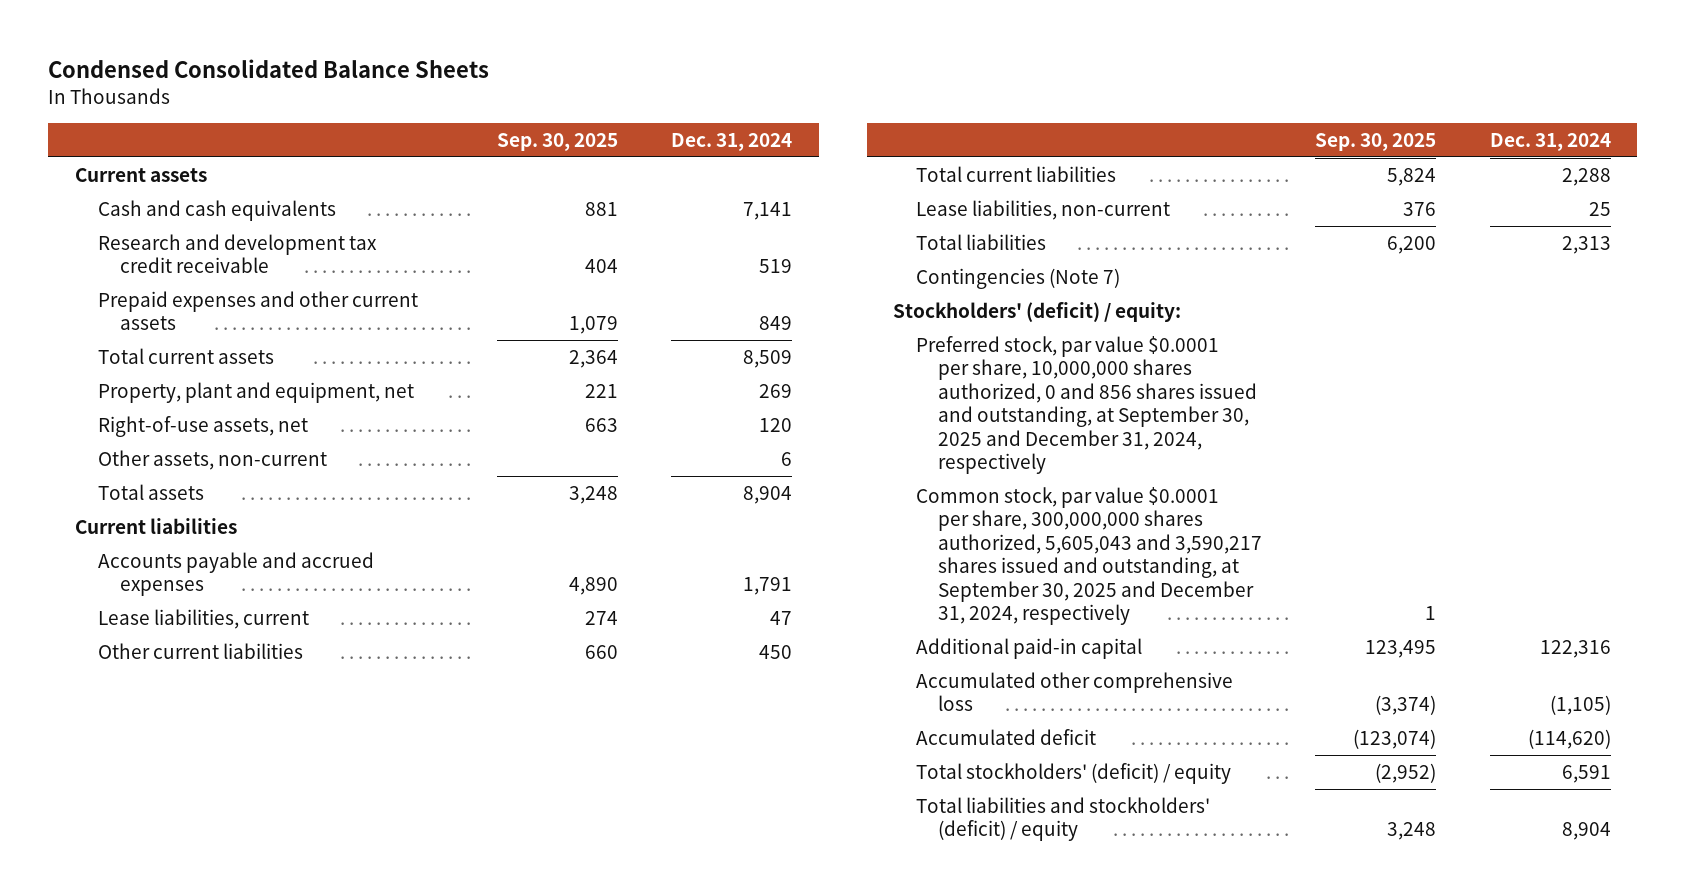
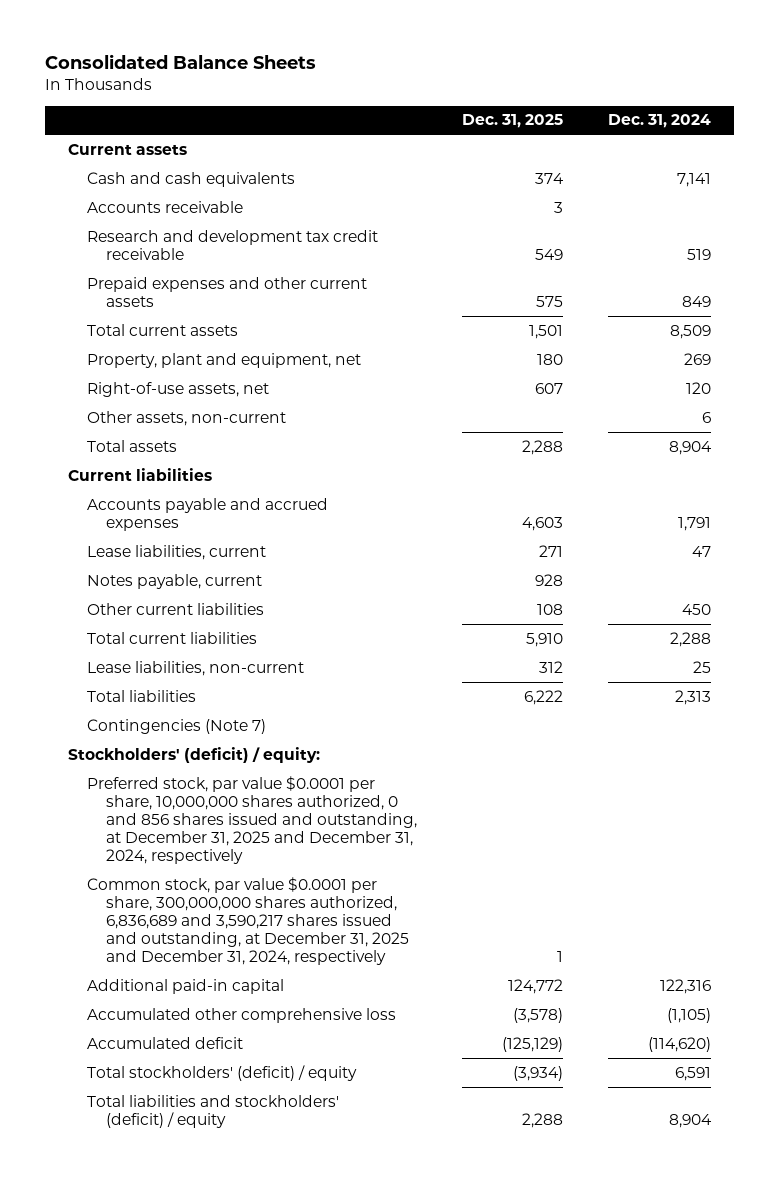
- Condensed Consolidated Balance Sheets
+ Consolidated Balance Sheets
- | Sep. 30, 2025 | Dec. 31, 2024
+ | Dec. 31, 2025 | Dec. 31, 2024
+ Accounts receivable | 3 |
+ Notes payable, current | 928 |
- Preferred stock, par value $0.0001 per share, 10,000,000 shares authorized, 0 and 856 shares issued and outstanding, at September 30, 2025 and December 31, 2024, respectively
- Common stock, par value $0.0001 per share, 300,000,000 shares authorized, 5,605,043 and 3,590,217 shares issued and outstanding, at September 30, 2025 and December 31, 2024, respectively | 1 |
+ Preferred stock, par value $0.0001 per share, 10,000,000 shares authorized, 0 and 856 shares issued and outstanding, at December 31, 2025 and December 31, 2024, respectively
+ Common stock, par value $0.0001 per share, 300,000,000 shares authorized, 6,836,689 and 3,590,217 shares issued and outstanding, at December 31, 2025 and December 31, 2024, respectively | 1 |

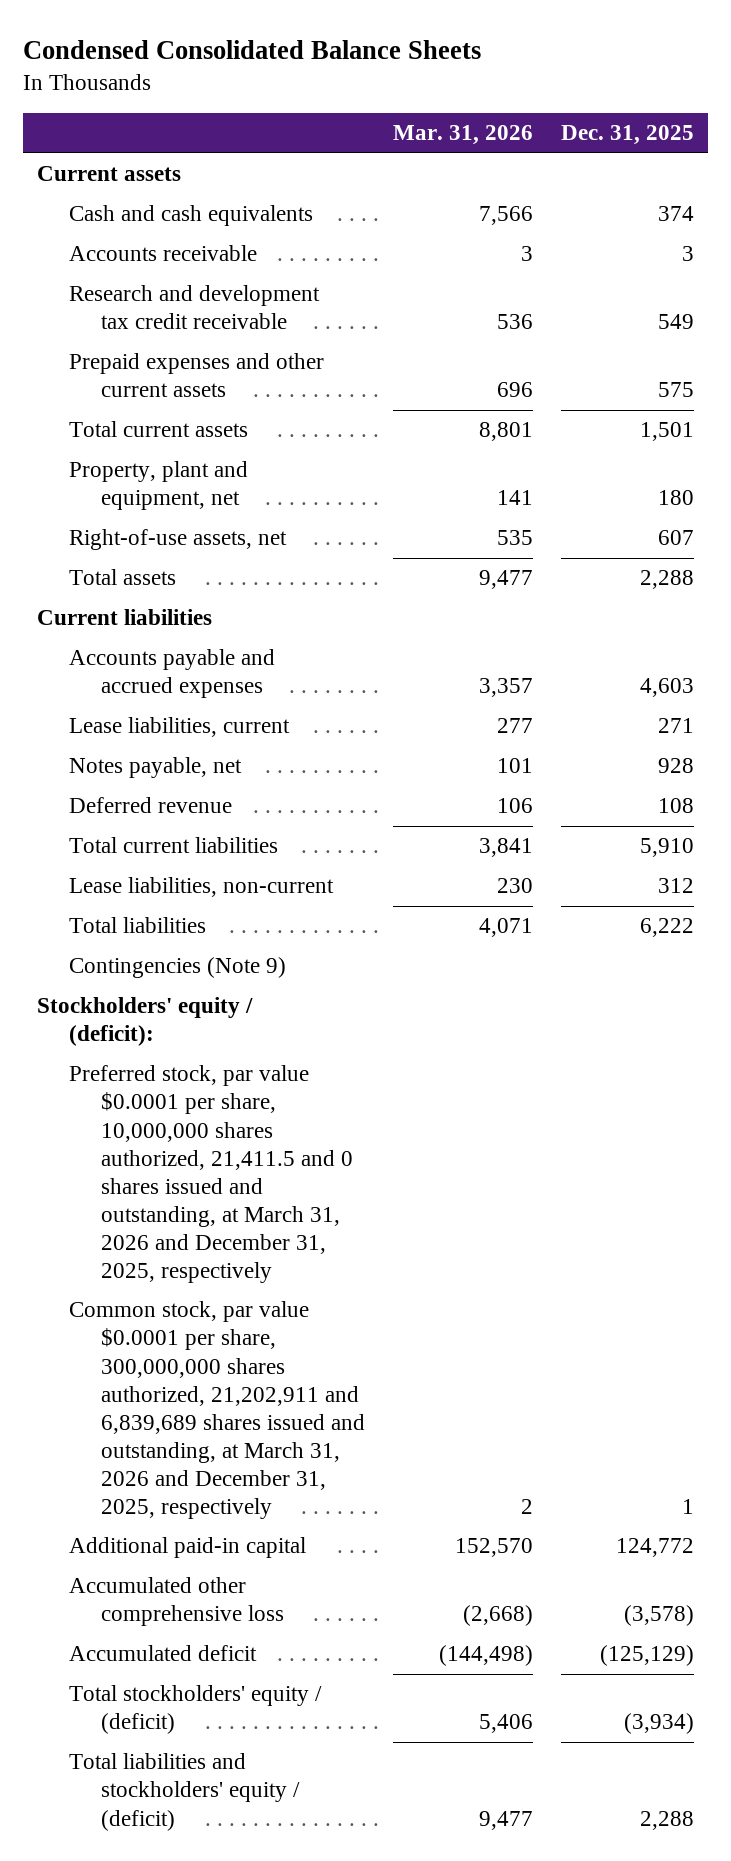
- Consolidated Balance Sheets
+ Condensed Consolidated Balance Sheets
- | Dec. 31, 2025 | Dec. 31, 2024
+ | Mar. 31, 2026 | Dec. 31, 2025
- Other assets, non-current | | 6
- Notes payable, current | 928 |
- Other current liabilities | 108 | 450
+ Notes payable, net | 101 | 928
+ Deferred revenue | 106 | 108
- Contingencies (Note 7)
- Stockholders' (deficit) / equity:
- Preferred stock, par value $0.0001 per share, 10,000,000 shares authorized, 0 and 856 shares issued and outstanding, at December 31, 2025 and December 31, 2024, respectively
- Common stock, par value $0.0001 per share, 300,000,000 shares authorized, 6,836,689 and 3,590,217 shares issued and outstanding, at December 31, 2025 and December 31, 2024, respectively | 1 |
+ Contingencies (Note 9)
+ Stockholders' equity / (deficit):
+ Preferred stock, par value $0.0001 per share, 10,000,000 shares authorized, 21,411.5 and 0 shares issued and outstanding, at March 31, 2026 and December 31, 2025, respectively
+ Common stock, par value $0.0001 per share, 300,000,000 shares authorized, 21,202,911 and 6,839,689 shares issued and outstanding, at March 31, 2026 and December 31, 2025, respectively | 2 | 1
- Total stockholders' (deficit) / equity | (3,934) | 6,591
- Total liabilities and stockholders' (deficit) / equity | 2,288 | 8,904
+ Total stockholders' equity / (deficit) | 5,406 | (3,934)
+ Total liabilities and stockholders' equity / (deficit) | 9,477 | 2,288

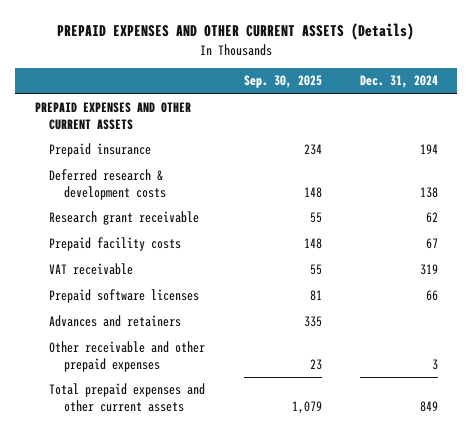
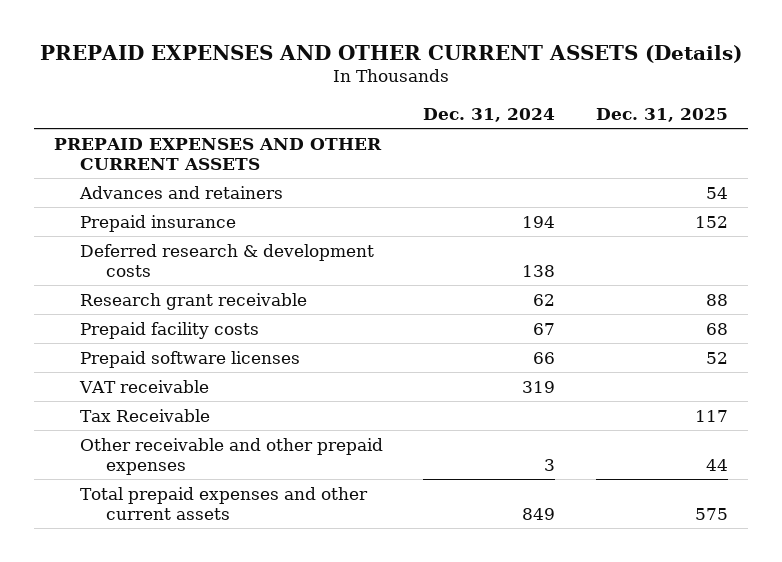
- | Sep. 30, 2025 | Dec. 31, 2024
+ | Dec. 31, 2024 | Dec. 31, 2025
moved up: Advances and retainers | | 54
moved down: VAT receivable | 319 |
+ Tax Receivable | | 117

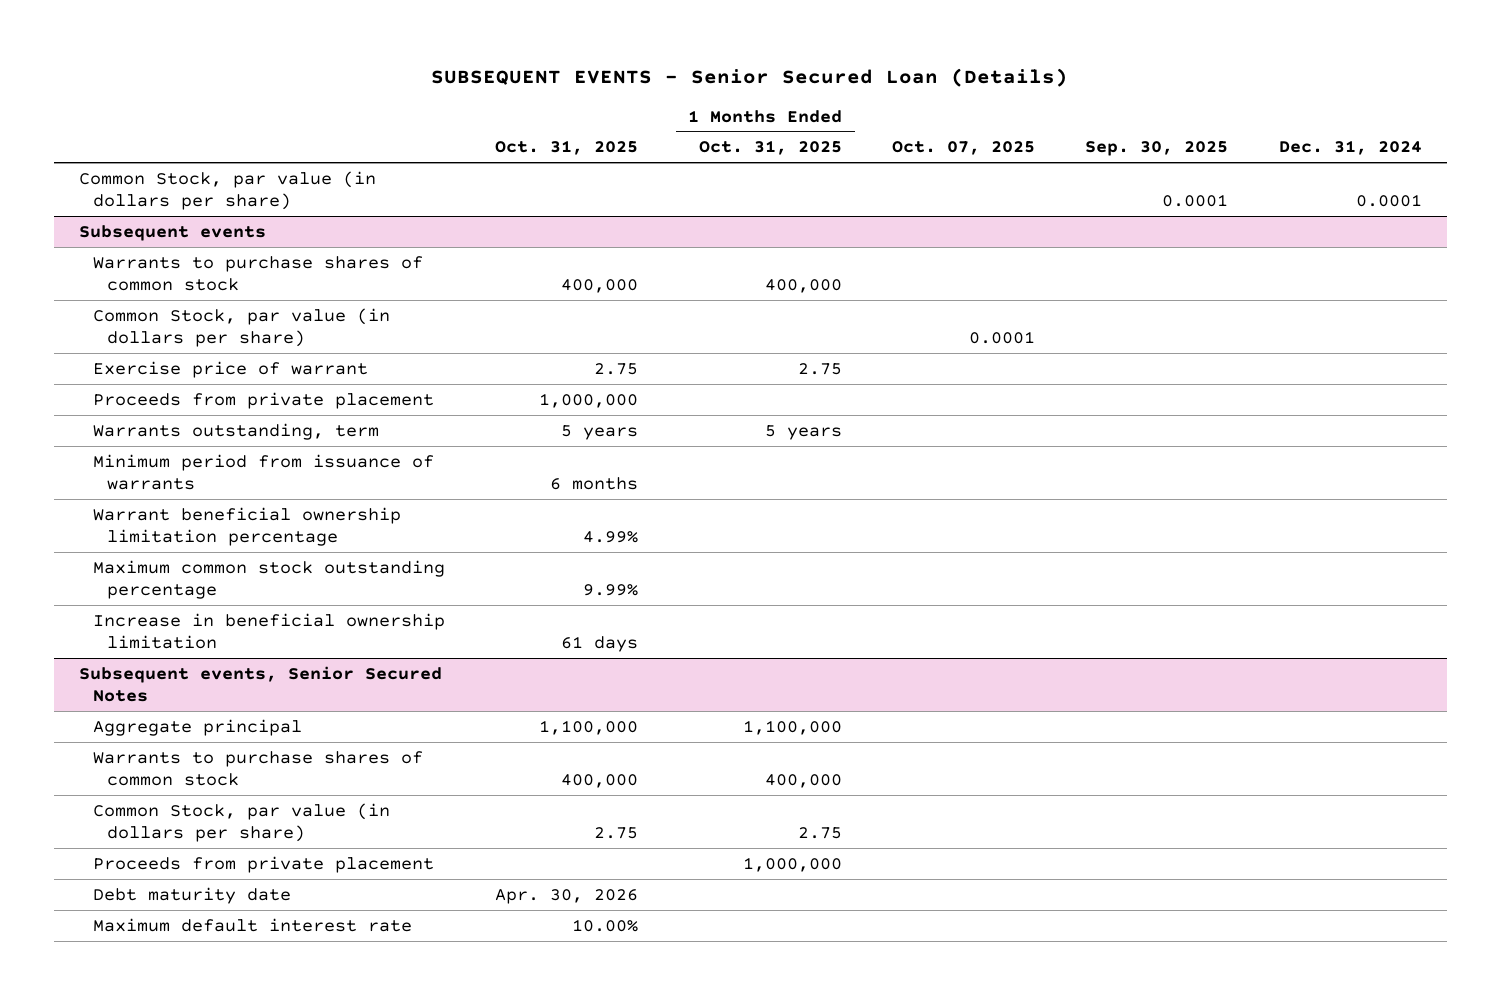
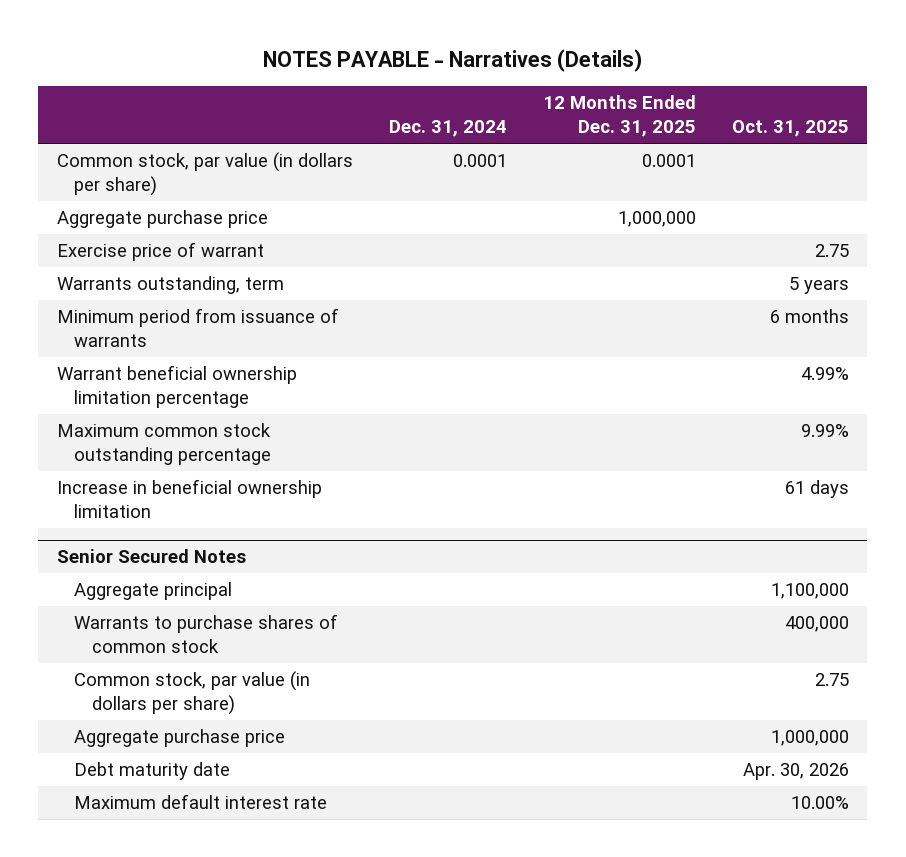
- SUBSEQUENT EVENTS - Senior Secured Loan (Details)
+ NOTES PAYABLE - Narratives (Details)
- | Oct. 31, 2025 | 1 Months Ended Oct. 31, 2025 | Oct. 07, 2025 | Sep. 30, 2025 | Dec. 31, 2024
+ | Dec. 31, 2024 | 12 Months Ended Dec. 31, 2025 | Oct. 31, 2025
- Common Stock, par value (in dollars per share) | | | | 0.0001 | 0.0001
- Subsequent events
- Warrants to purchase shares of common stock | 400,000 | 400,000 | | |
- Common Stock, par value (in dollars per share) | | | 0.0001 | |
+ Common stock, par value (in dollars per share) | 0.0001 | 0.0001 |
+ Aggregate purchase price | | 1,000,000 |
- Proceeds from private placement | 1,000,000 | | | |
- Subsequent events, Senior Secured Notes
+ Senior Secured Notes
- Common Stock, par value (in dollars per share) | 2.75 | 2.75 | | |
- Proceeds from private placement | | 1,000,000 | | |
+ Common stock, par value (in dollars per share) | | | 2.75
+ Aggregate purchase price | | | 1,000,000

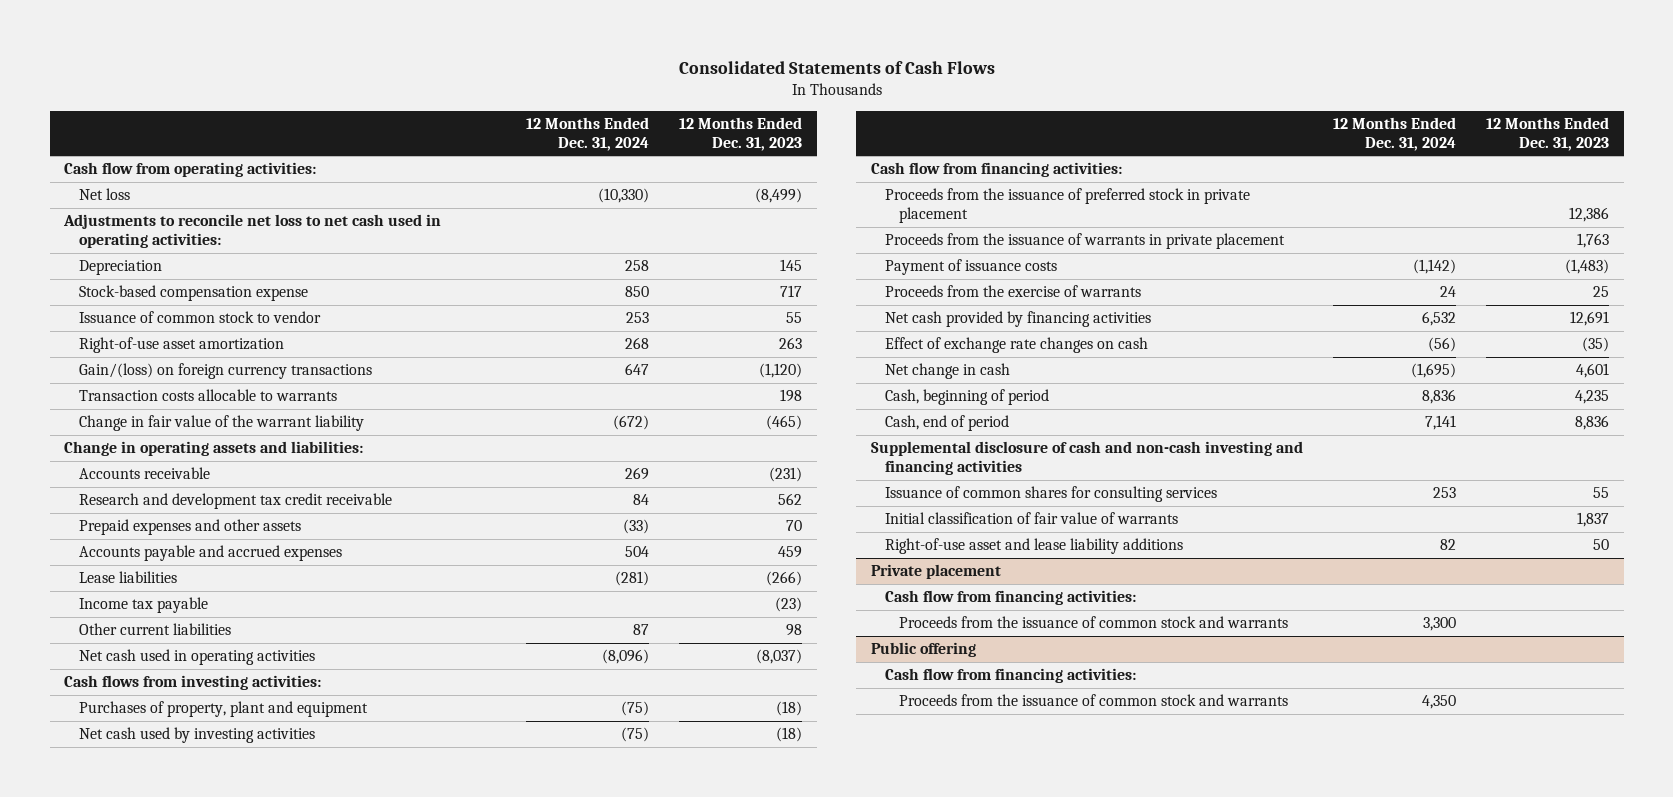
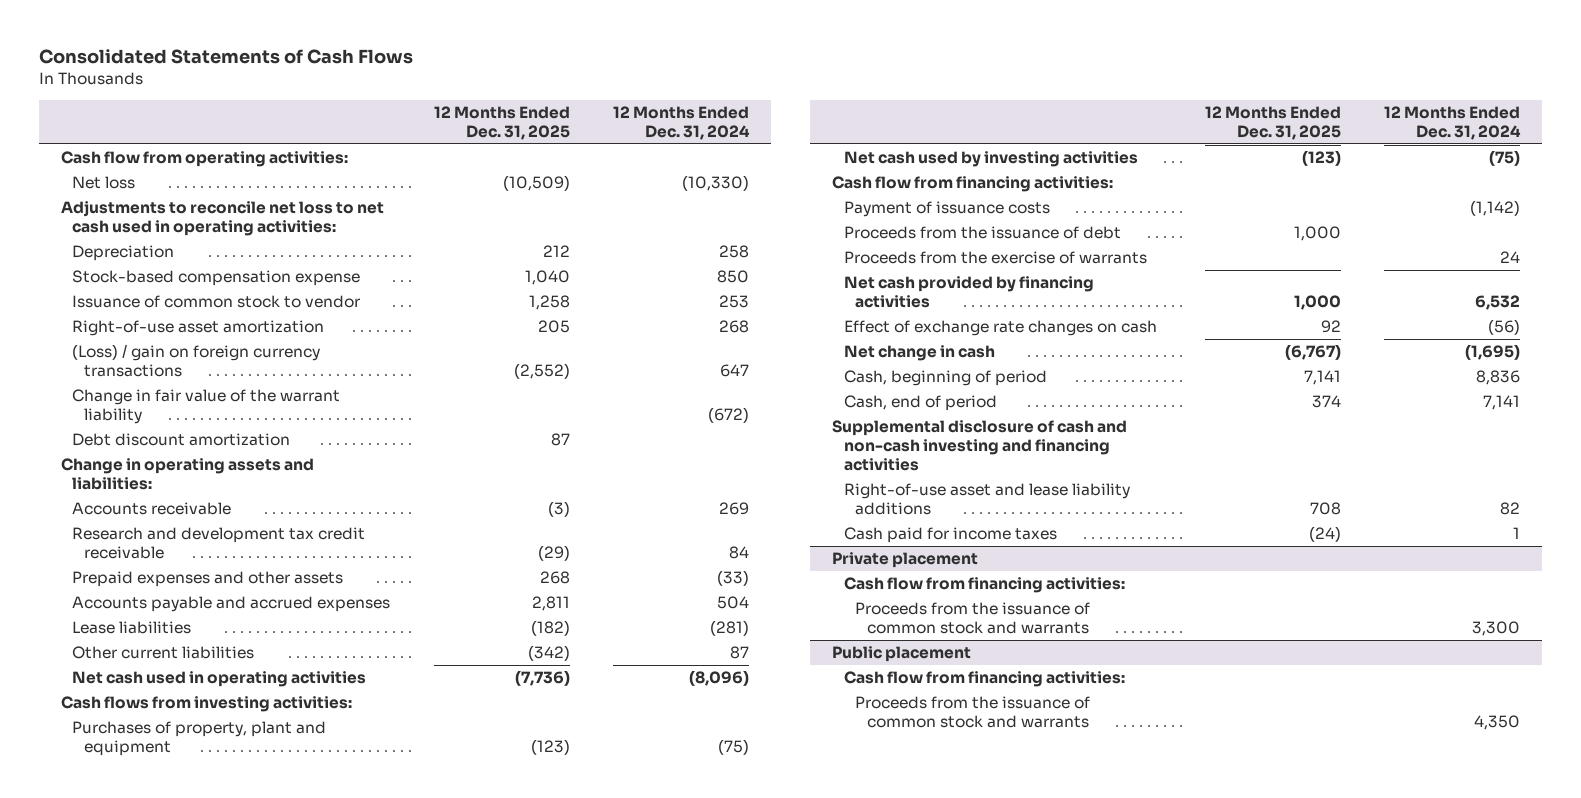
- | 12 Months Ended Dec. 31, 2024 | 12 Months Ended Dec. 31, 2023
+ | 12 Months Ended Dec. 31, 2025 | 12 Months Ended Dec. 31, 2024
- Gain/(loss) on foreign currency transactions | 647 | (1,120)
- Transaction costs allocable to warrants | | 198
+ (Loss) / gain on foreign currency transactions | (2,552) | 647
+ Debt discount amortization | 87 |
- Income tax payable | | (23)
- Proceeds from the issuance of preferred stock in private placement | | 12,386
- Proceeds from the issuance of warrants in private placement | | 1,763
+ Proceeds from the issuance of debt | 1,000 |
- Issuance of common shares for consulting services | 253 | 55
- Initial classification of fair value of warrants | | 1,837
+ Cash paid for income taxes | (24) | 1
- Public offering
+ Public placement

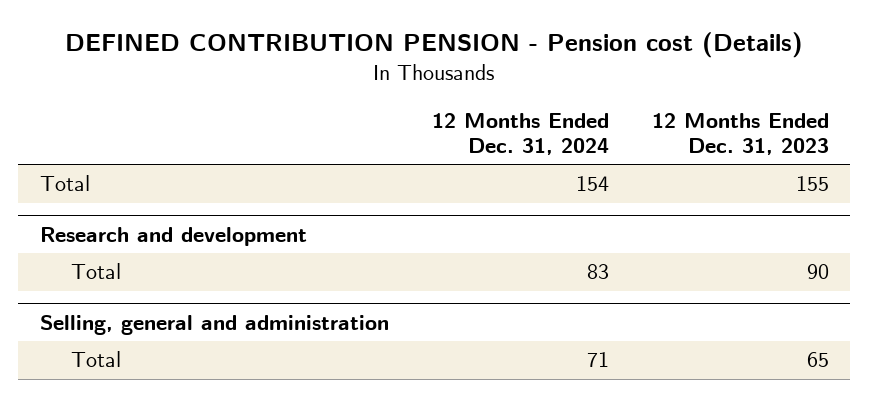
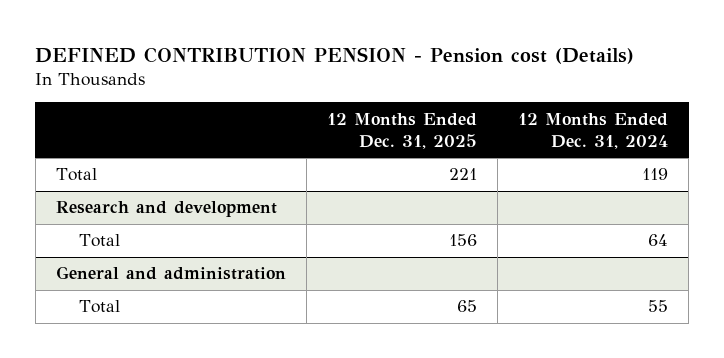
- | 12 Months Ended Dec. 31, 2024 | 12 Months Ended Dec. 31, 2023
+ | 12 Months Ended Dec. 31, 2025 | 12 Months Ended Dec. 31, 2024
- Total | 154 | 155
+ Total | 221 | 119
@ Research and development
- Total | 83 | 90
- Selling, general and administration
- Total | 71 | 65
@ Research and development
+ Total | 156 | 64
+ General and administration
+ Total | 65 | 55

